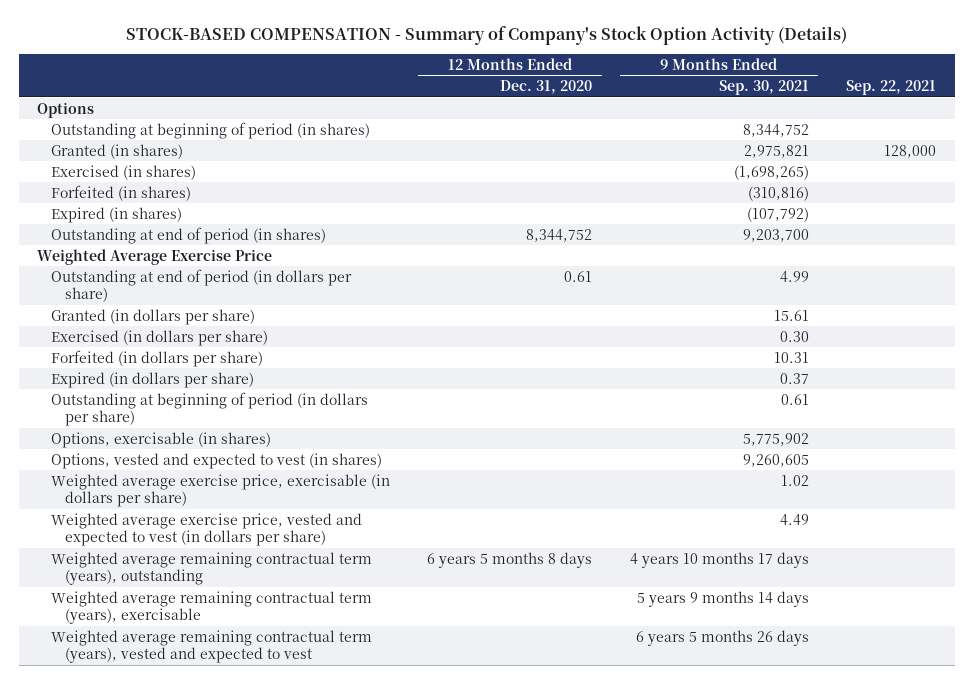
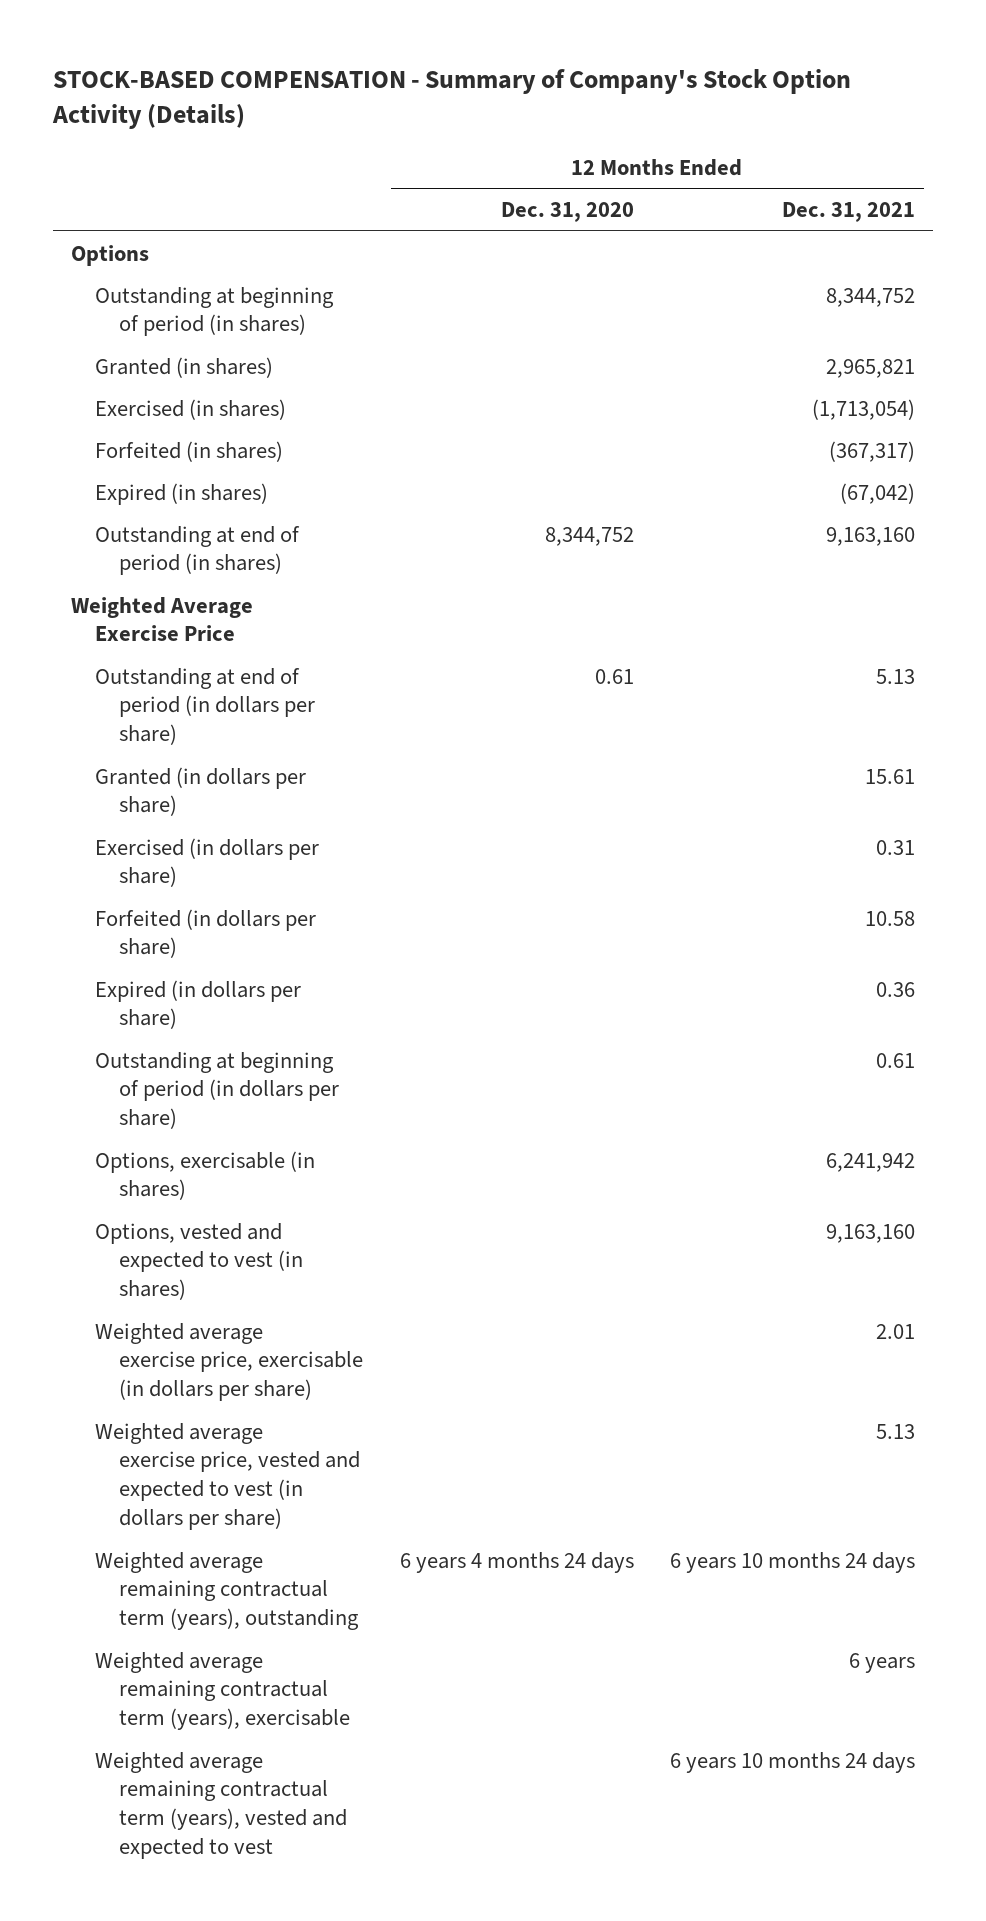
- | 12 Months Ended Dec. 31, 2020 | 9 Months Ended Sep. 30, 2021 | Sep. 22, 2021
+ | 12 Months Ended Dec. 31, 2020 | 12 Months Ended Dec. 31, 2021
- Weighted average remaining contractual term (years), outstanding | 6 years 5 months 8 days | 4 years 10 months 17 days |
+ Weighted average remaining contractual term (years), outstanding | 6 years 4 months 24 days | 6 years 10 months 24 days

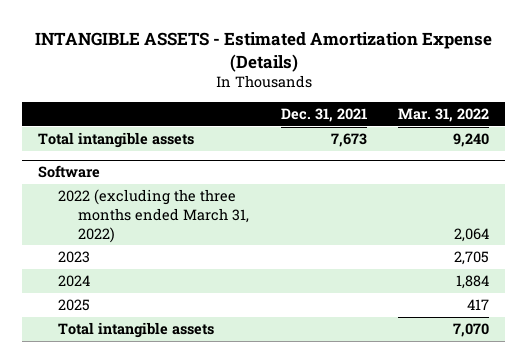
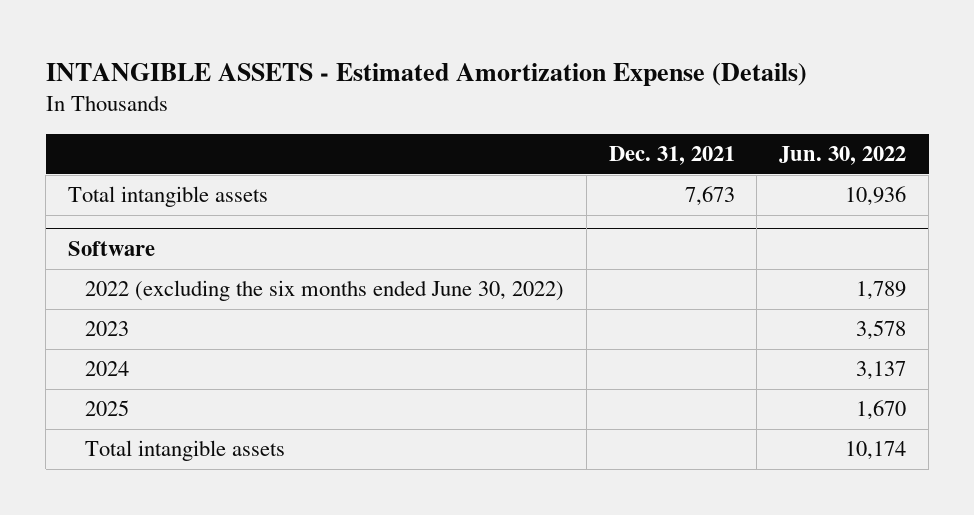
- | Dec. 31, 2021 | Mar. 31, 2022
+ | Dec. 31, 2021 | Jun. 30, 2022
@ Software
- 2022 (excluding the three months ended March 31, 2022) | | 2,064
+ 2022 (excluding the six months ended June 30, 2022) | | 1,789

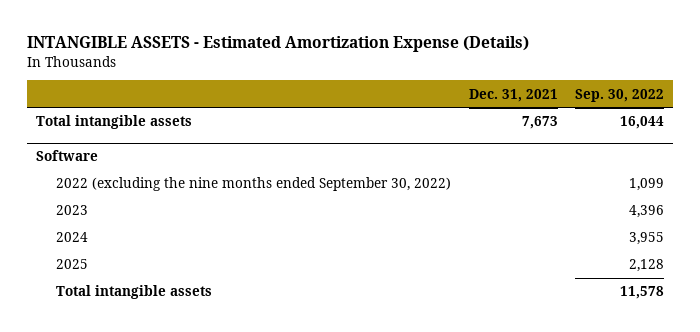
- | Dec. 31, 2021 | Jun. 30, 2022
+ | Dec. 31, 2021 | Sep. 30, 2022
@ Software
- 2022 (excluding the six months ended June 30, 2022) | | 1,789
+ 2022 (excluding the nine months ended September 30, 2022) | | 1,099

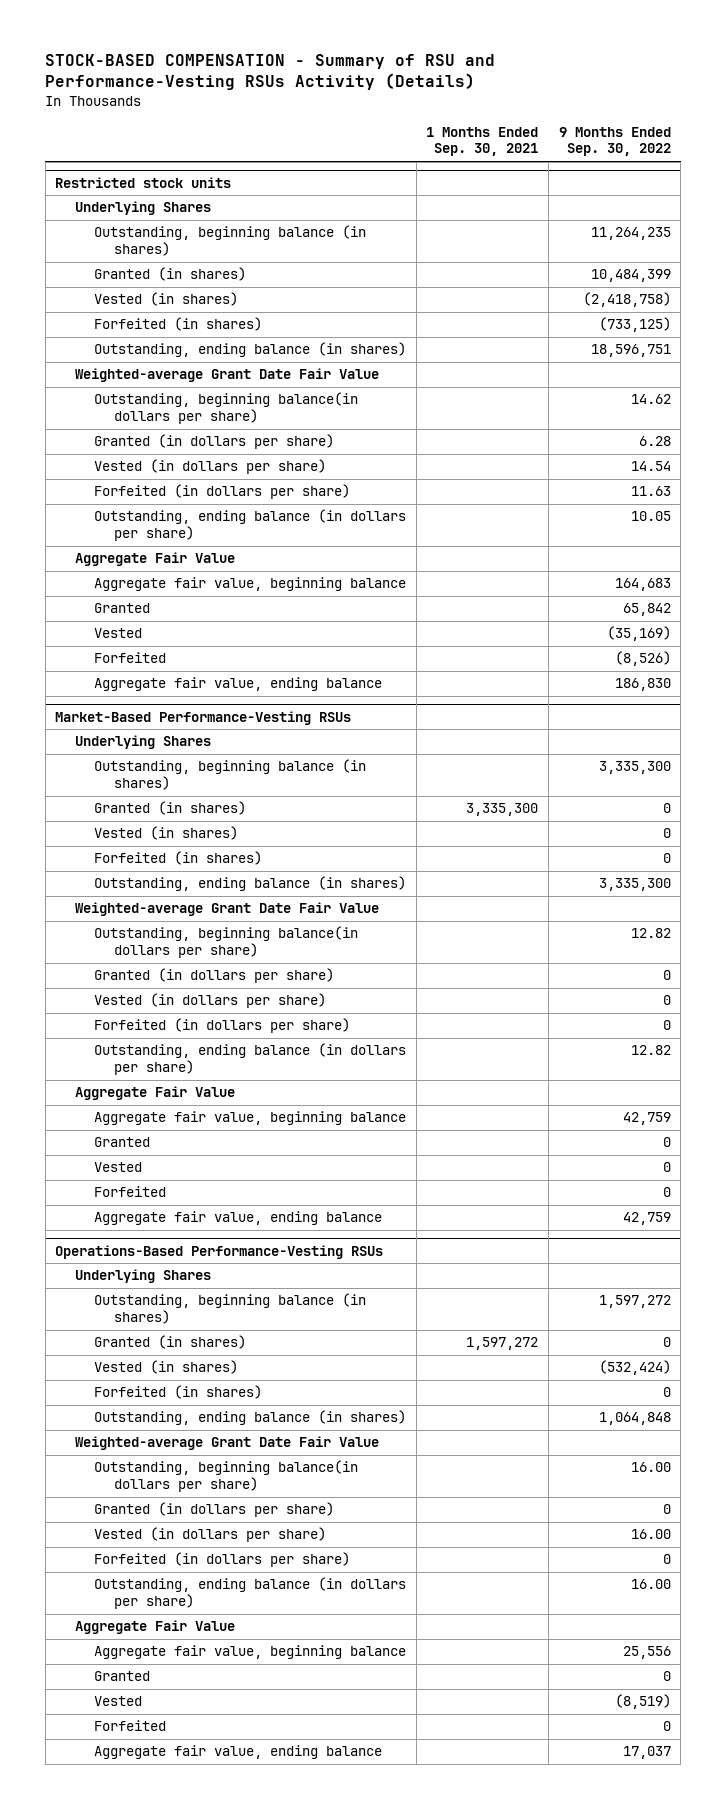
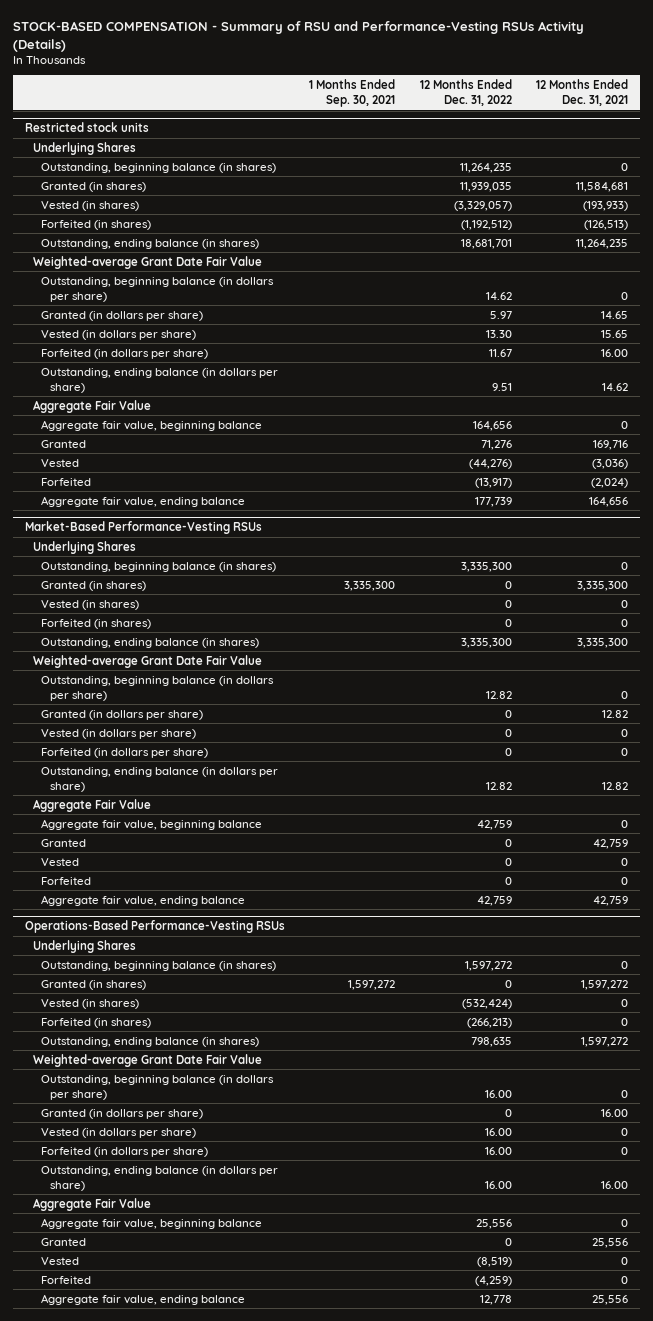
- | 1 Months Ended Sep. 30, 2021 | 9 Months Ended Sep. 30, 2022
+ | 1 Months Ended Sep. 30, 2021 | 12 Months Ended Dec. 31, 2022 | 12 Months Ended Dec. 31, 2021
@ Restricted stock units
- Outstanding, beginning balance(in dollars per share) | | 14.62
+ Outstanding, beginning balance (in dollars per share) | | 14.62 | 0
@ Market-Based Performance-Vesting RSUs
- Outstanding, beginning balance(in dollars per share) | | 12.82
+ Outstanding, beginning balance (in dollars per share) | | 12.82 | 0
@ Operations-Based Performance-Vesting RSUs
- Outstanding, beginning balance(in dollars per share) | | 16.00
+ Outstanding, beginning balance (in dollars per share) | | 16.00 | 0

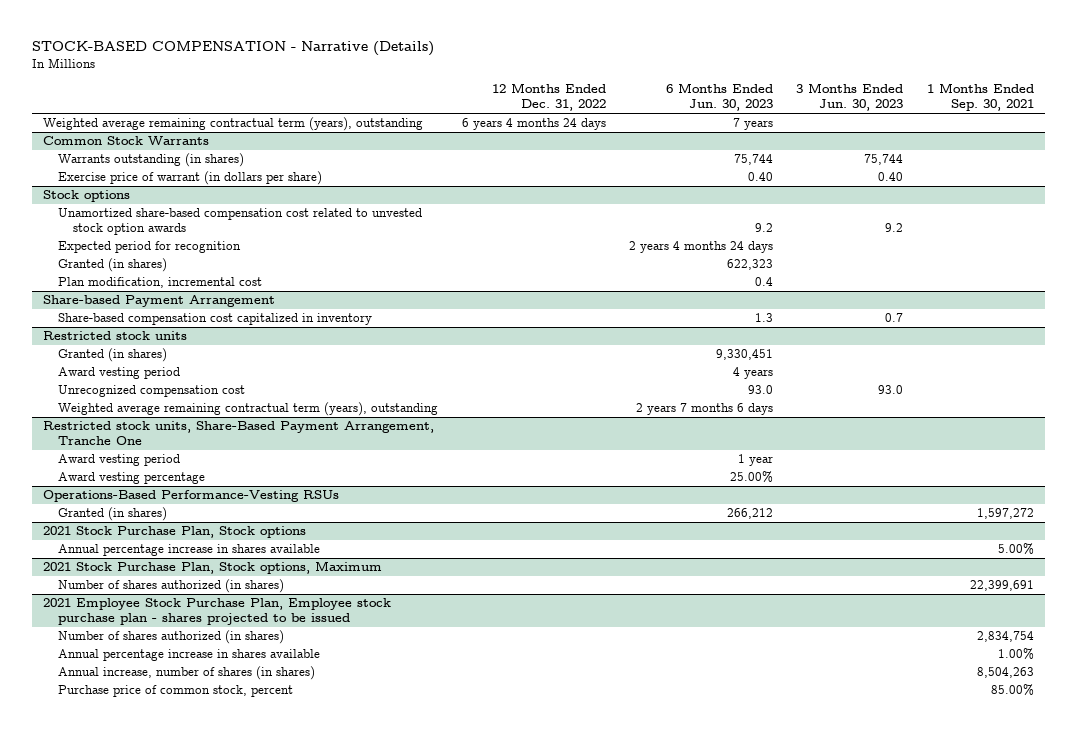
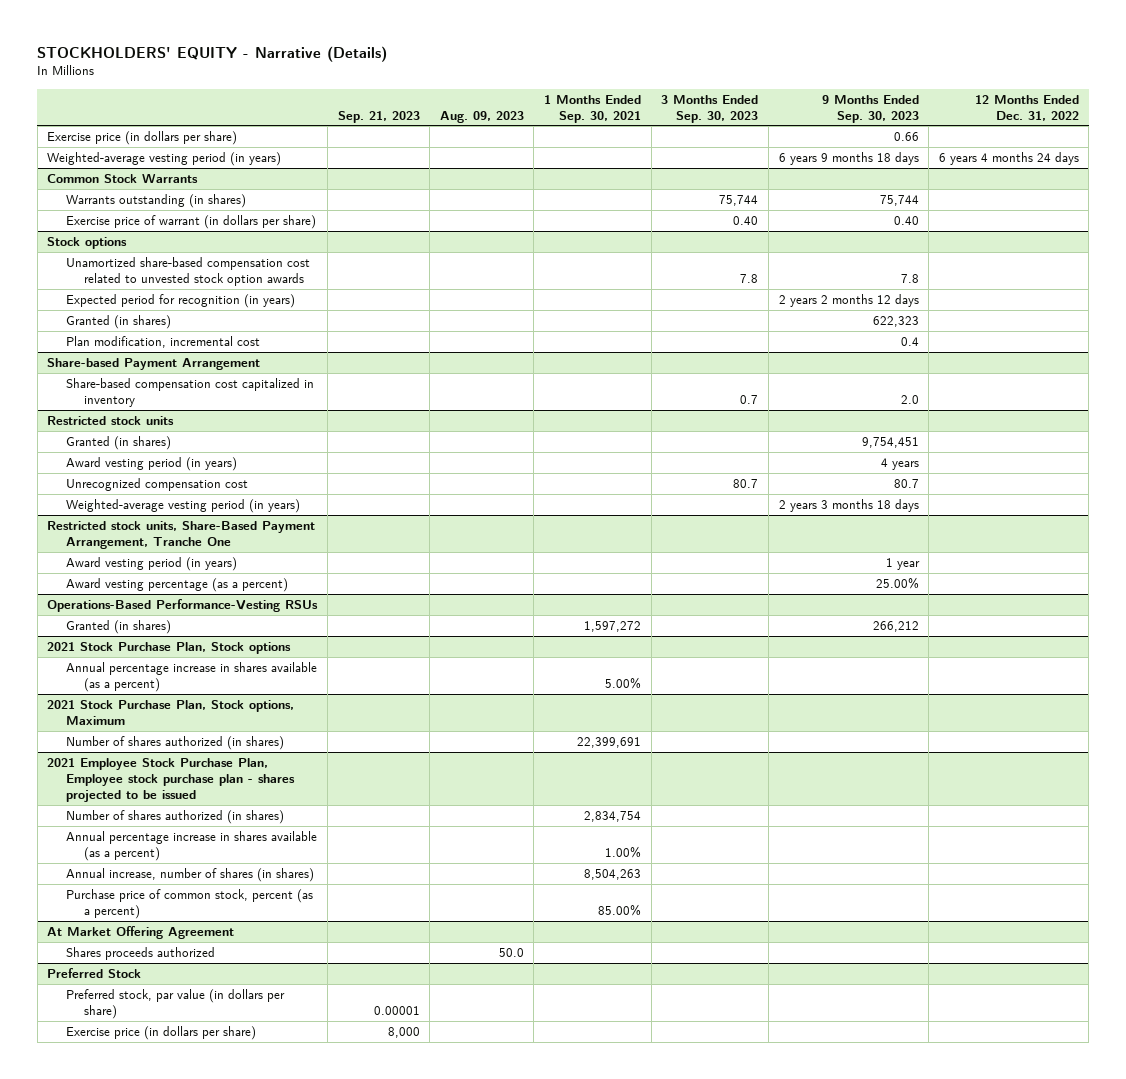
- STOCK-BASED COMPENSATION - Narrative (Details)
+ STOCKHOLDERS' EQUITY - Narrative (Details)
- | 12 Months Ended Dec. 31, 2022 | 6 Months Ended Jun. 30, 2023 | 3 Months Ended Jun. 30, 2023 | 1 Months Ended Sep. 30, 2021
+ | Sep. 21, 2023 | Aug. 09, 2023 | 1 Months Ended Sep. 30, 2021 | 3 Months Ended Sep. 30, 2023 | 9 Months Ended Sep. 30, 2023 | 12 Months Ended Dec. 31, 2022
- Weighted average remaining contractual term (years), outstanding | 6 years 4 months 24 days | 7 years | |
+ Exercise price (in dollars per share) | | | | | 0.66 |
+ Weighted-average vesting period (in years) | | | | | 6 years 9 months 18 days | 6 years 4 months 24 days
@ Stock options
- Expected period for recognition | | 2 years 4 months 24 days | |
+ Expected period for recognition (in years) | | | | | 2 years 2 months 12 days |
@ Restricted stock units
- Award vesting period | | 4 years | |
+ Award vesting period (in years) | | | | | 4 years |
- Weighted average remaining contractual term (years), outstanding | | 2 years 7 months 6 days | |
+ Weighted-average vesting period (in years) | | | | | 2 years 3 months 18 days |
@ Restricted stock units, Share-Based Payment Arrangement, Tranche One
- Award vesting period | | 1 year | |
- Award vesting percentage | | 25.00% | |
+ Award vesting period (in years) | | | | | 1 year |
+ Award vesting percentage (as a percent) | | | | | 25.00% |
@ 2021 Stock Purchase Plan, Stock options
- Annual percentage increase in shares available | | | | 5.00%
+ Annual percentage increase in shares available (as a percent) | | | 5.00% | | |
@ 2021 Employee Stock Purchase Plan, Employee stock purchase plan - shares projected to be issued
- Annual percentage increase in shares available | | | | 1.00%
+ Annual percentage increase in shares available (as a percent) | | | 1.00% | | |
- Purchase price of common stock, percent | | | | 85.00%
+ Purchase price of common stock, percent (as a percent) | | | 85.00% | | |
+ At Market Offering Agreement
+ Shares proceeds authorized | | 50.0 | | | |
+ Preferred Stock
+ Preferred stock, par value (in dollars per share) | 0.00001 | | | | |
+ Exercise price (in dollars per share) | 8,000 | | | | |

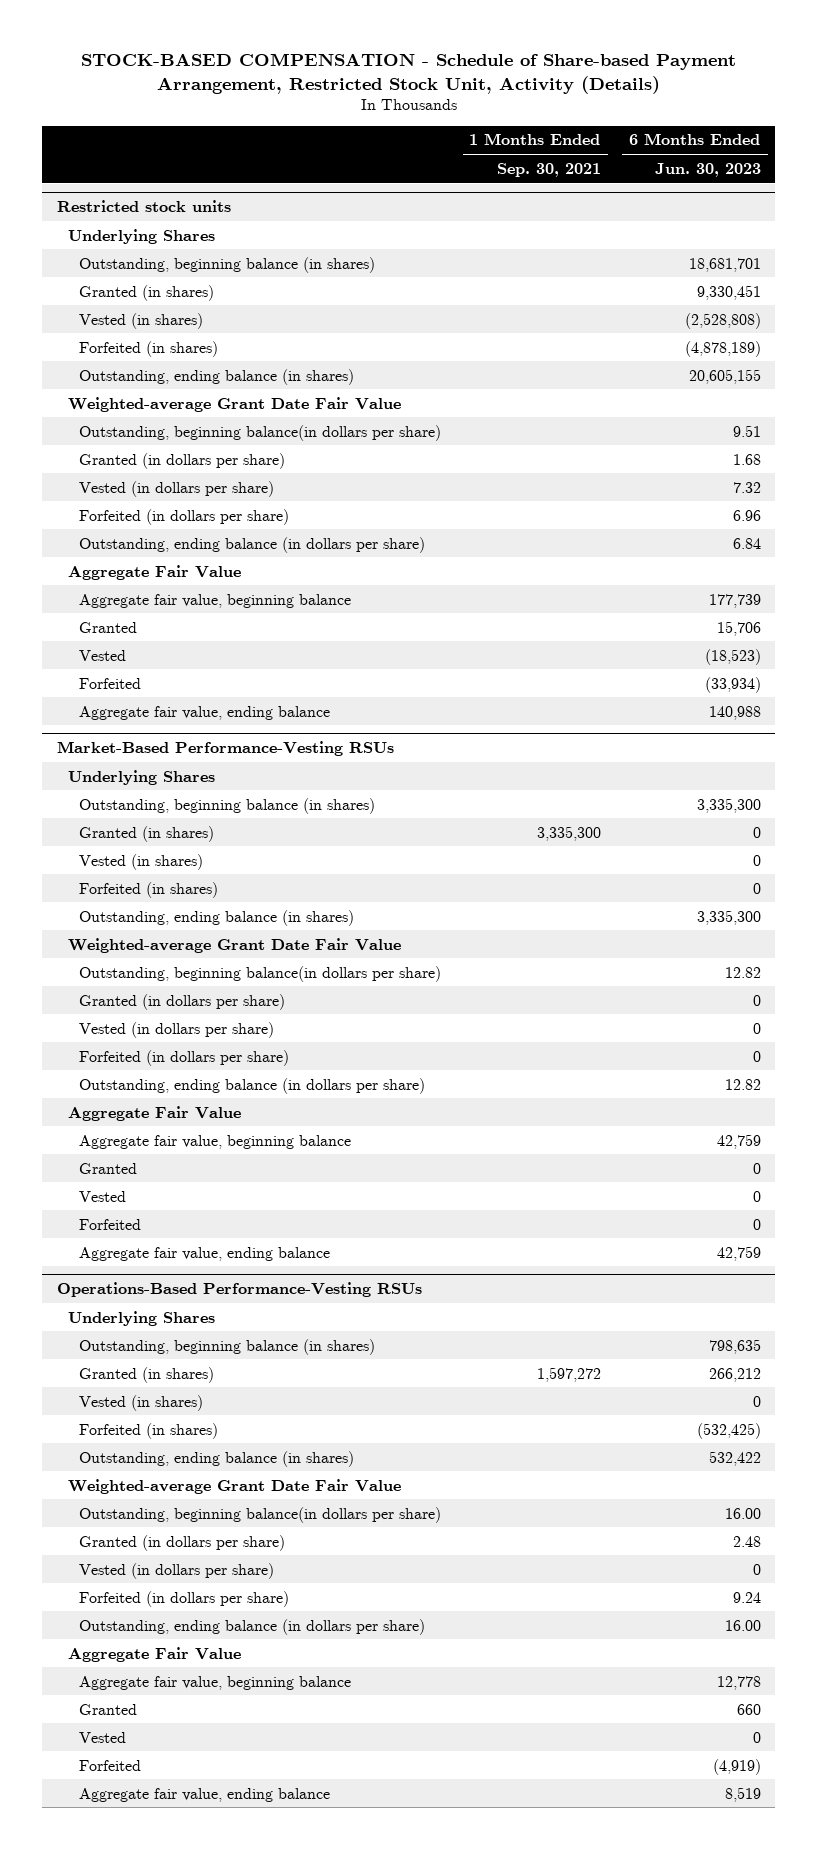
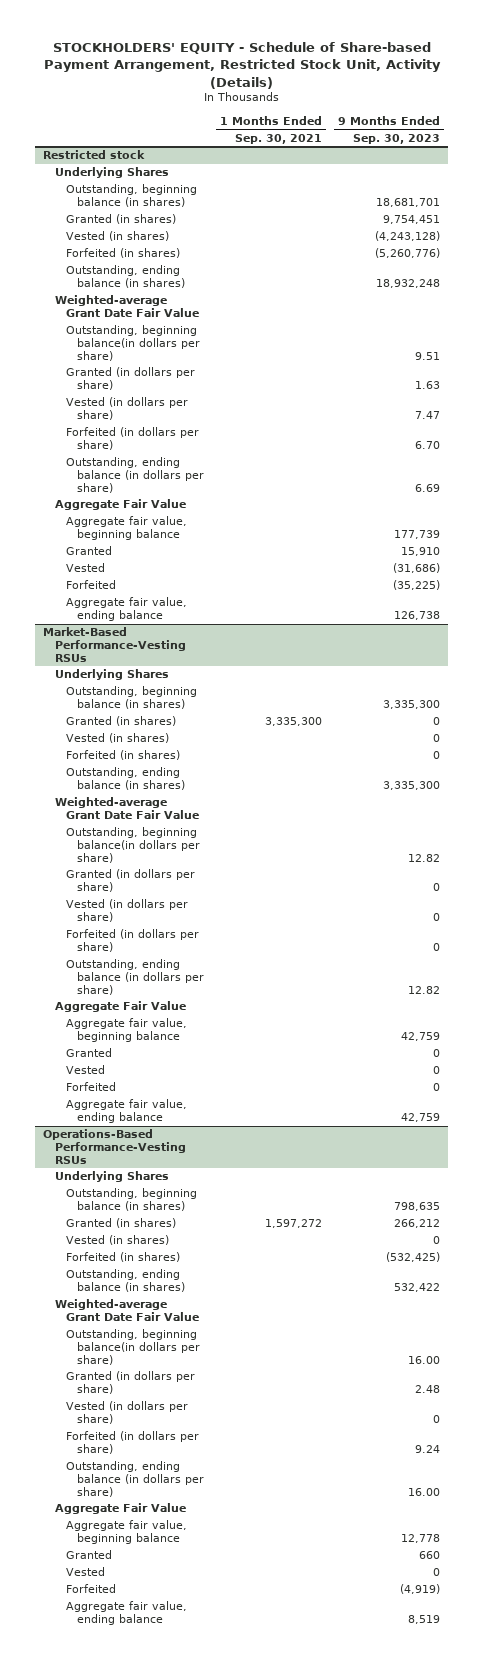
- STOCK-BASED COMPENSATION - Schedule of Share-based Payment Arrangement, Restricted Stock Unit, Activity (Details)
+ STOCKHOLDERS' EQUITY - Schedule of Share-based Payment Arrangement, Restricted Stock Unit, Activity (Details)
- | 1 Months Ended Sep. 30, 2021 | 6 Months Ended Jun. 30, 2023
+ | 1 Months Ended Sep. 30, 2021 | 9 Months Ended Sep. 30, 2023
- Restricted stock units
+ Restricted stock

